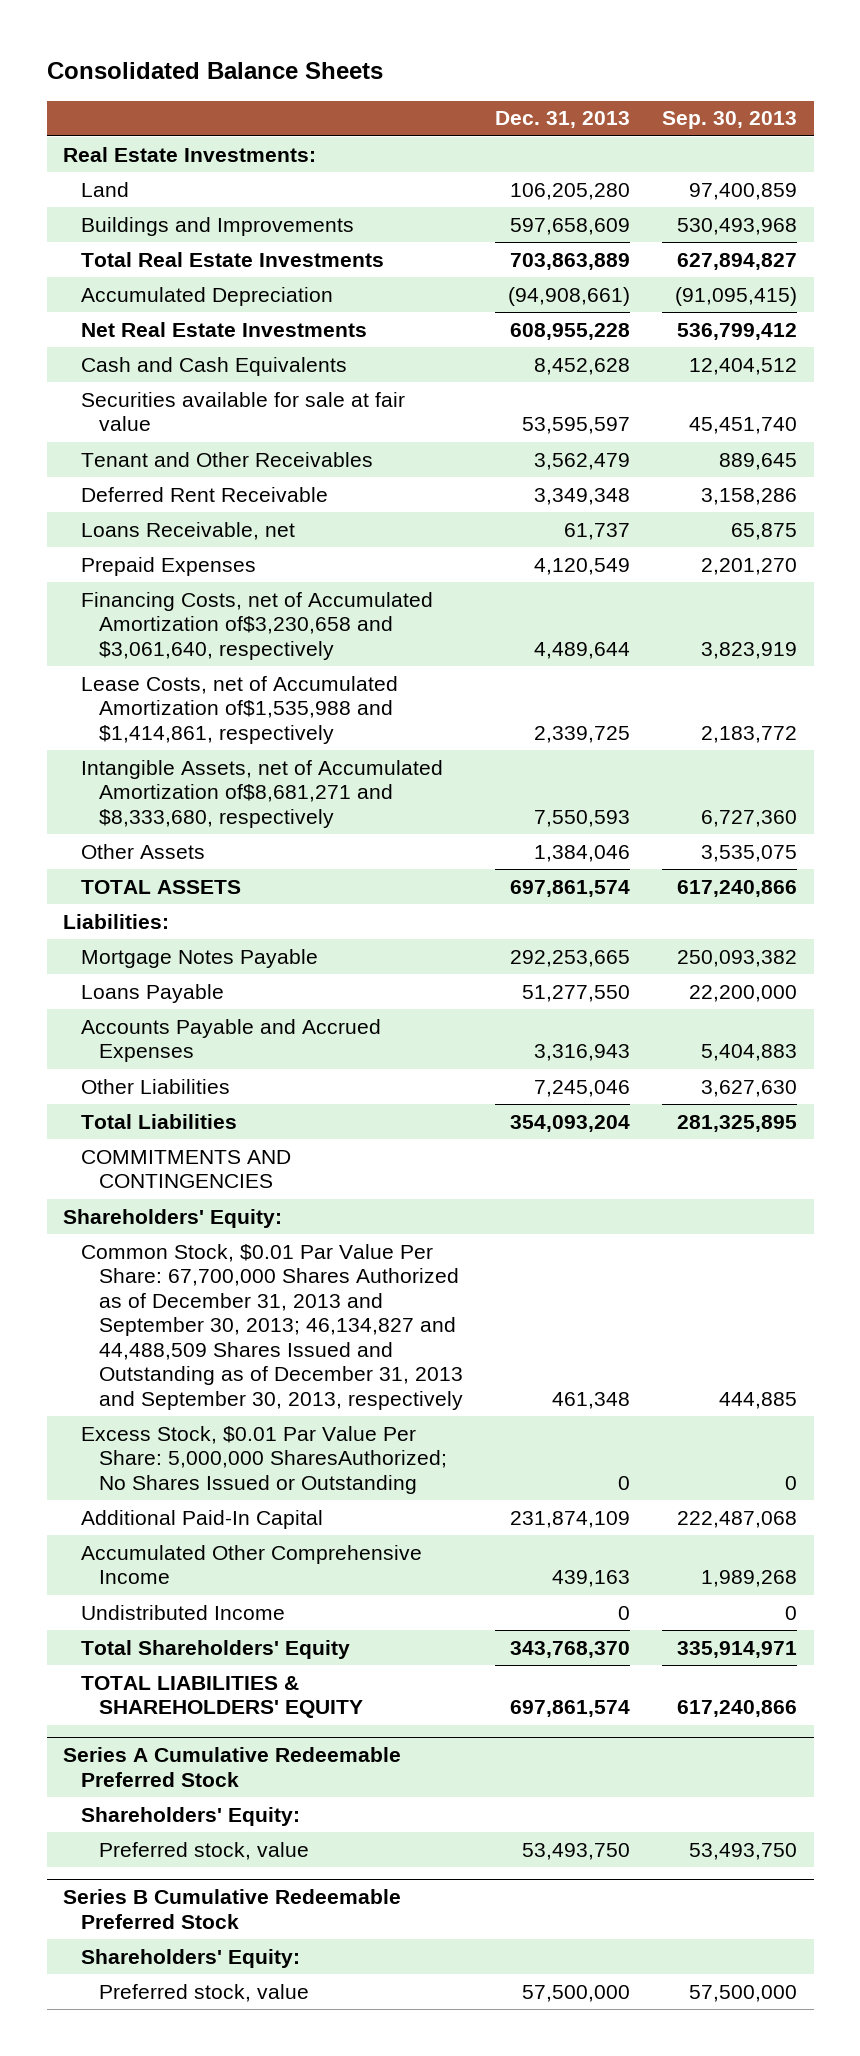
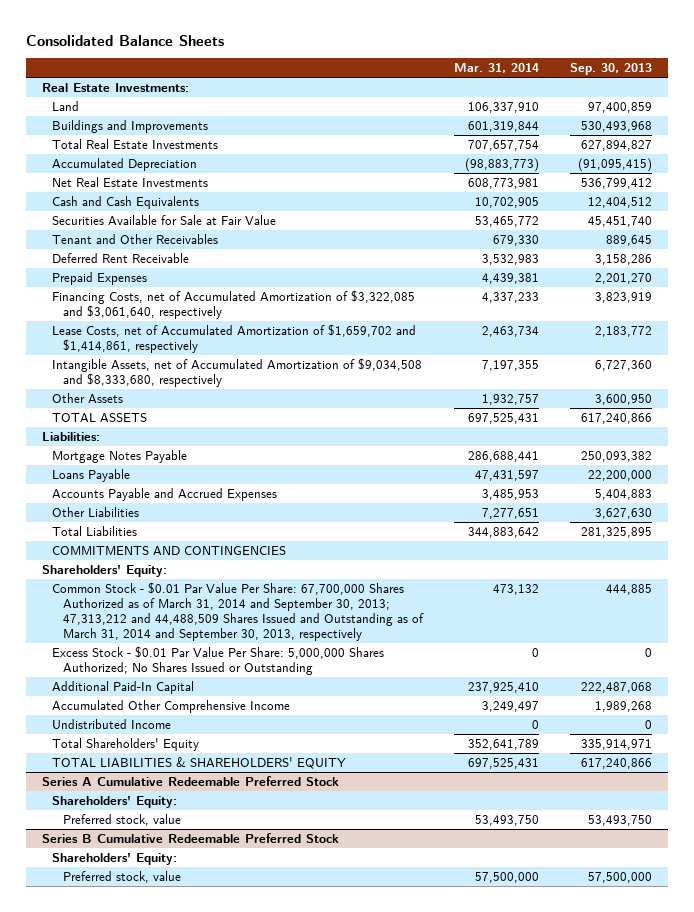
- | Dec. 31, 2013 | Sep. 30, 2013
+ | Mar. 31, 2014 | Sep. 30, 2013
- Securities available for sale at fair value | 53,595,597 | 45,451,740
+ Securities Available for Sale at Fair Value | 53,465,772 | 45,451,740
- Loans Receivable, net | 61,737 | 65,875
- Financing Costs, net of Accumulated Amortization of$3,230,658 and $3,061,640, respectively | 4,489,644 | 3,823,919
- Lease Costs, net of Accumulated Amortization of$1,535,988 and $1,414,861, respectively | 2,339,725 | 2,183,772
- Intangible Assets, net of Accumulated Amortization of$8,681,271 and $8,333,680, respectively | 7,550,593 | 6,727,360
- Other Assets | 1,384,046 | 3,535,075
+ Financing Costs, net of Accumulated Amortization of $3,322,085 and $3,061,640, respectively | 4,337,233 | 3,823,919
+ Lease Costs, net of Accumulated Amortization of $1,659,702 and $1,414,861, respectively | 2,463,734 | 2,183,772
+ Intangible Assets, net of Accumulated Amortization of $9,034,508 and $8,333,680, respectively | 7,197,355 | 6,727,360
+ Other Assets | 1,932,757 | 3,600,950
- Common Stock, $0.01 Par Value Per Share: 67,700,000 Shares Authorized as of December 31, 2013 and September 30, 2013; 46,134,827 and 44,488,509 Shares Issued and Outstanding as of December 31, 2013 and September 30, 2013, respectively | 461,348 | 444,885
- Excess Stock, $0.01 Par Value Per Share: 5,000,000 SharesAuthorized; No Shares Issued or Outstanding | 0 | 0
+ Common Stock - $0.01 Par Value Per Share: 67,700,000 Shares Authorized as of March 31, 2014 and September 30, 2013; 47,313,212 and 44,488,509 Shares Issued and Outstanding as of March 31, 2014 and September 30, 2013, respectively | 473,132 | 444,885
+ Excess Stock - $0.01 Par Value Per Share: 5,000,000 Shares Authorized; No Shares Issued or Outstanding | 0 | 0

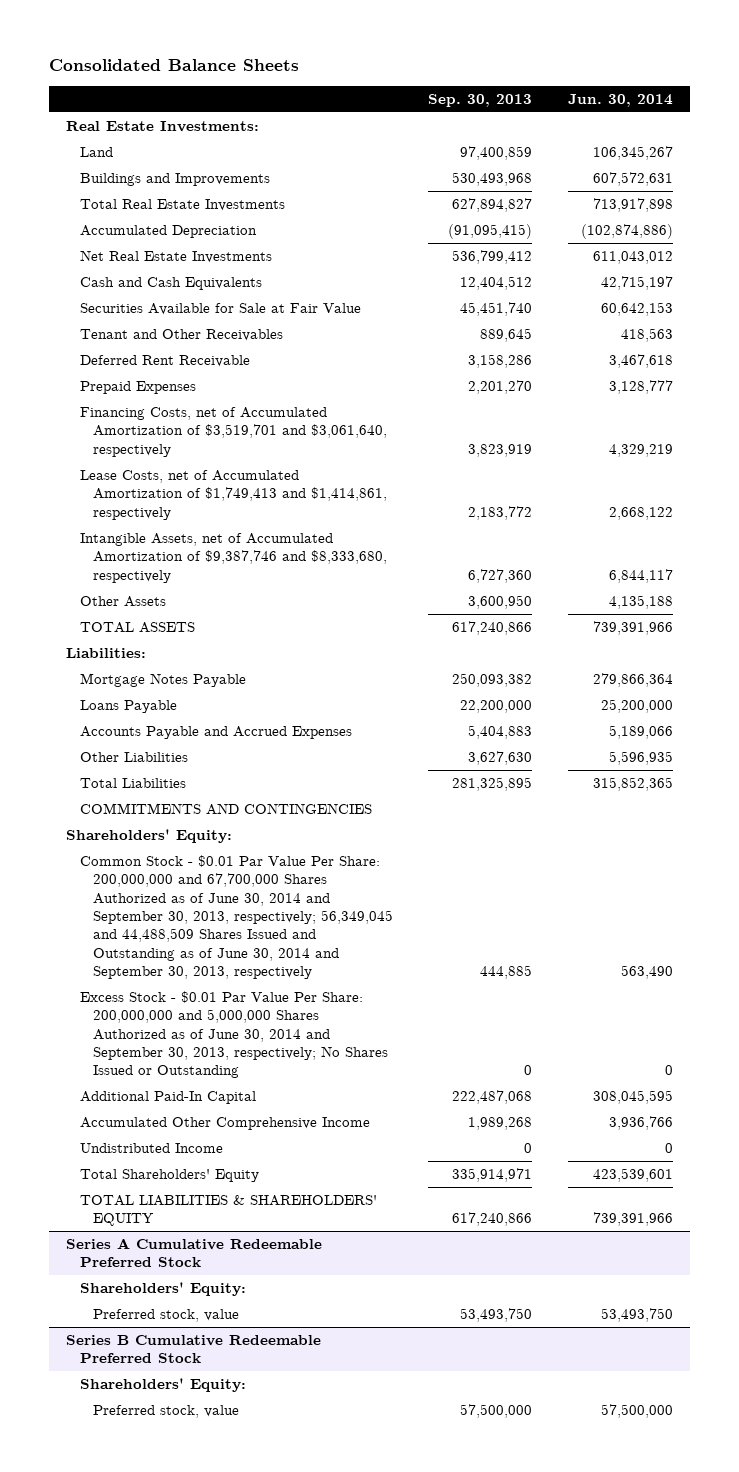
- | Mar. 31, 2014 | Sep. 30, 2013
+ | Sep. 30, 2013 | Jun. 30, 2014
- Financing Costs, net of Accumulated Amortization of $3,322,085 and $3,061,640, respectively | 4,337,233 | 3,823,919
- Lease Costs, net of Accumulated Amortization of $1,659,702 and $1,414,861, respectively | 2,463,734 | 2,183,772
- Intangible Assets, net of Accumulated Amortization of $9,034,508 and $8,333,680, respectively | 7,197,355 | 6,727,360
+ Financing Costs, net of Accumulated Amortization of $3,519,701 and $3,061,640, respectively | 3,823,919 | 4,329,219
+ Lease Costs, net of Accumulated Amortization of $1,749,413 and $1,414,861, respectively | 2,183,772 | 2,668,122
+ Intangible Assets, net of Accumulated Amortization of $9,387,746 and $8,333,680, respectively | 6,727,360 | 6,844,117
- Common Stock - $0.01 Par Value Per Share: 67,700,000 Shares Authorized as of March 31, 2014 and September 30, 2013; 47,313,212 and 44,488,509 Shares Issued and Outstanding as of March 31, 2014 and September 30, 2013, respectively | 473,132 | 444,885
- Excess Stock - $0.01 Par Value Per Share: 5,000,000 Shares Authorized; No Shares Issued or Outstanding | 0 | 0
+ Common Stock - $0.01 Par Value Per Share: 200,000,000 and 67,700,000 Shares Authorized as of June 30, 2014 and September 30, 2013, respectively; 56,349,045 and 44,488,509 Shares Issued and Outstanding as of June 30, 2014 and September 30, 2013, respectively | 444,885 | 563,490
+ Excess Stock - $0.01 Par Value Per Share: 200,000,000 and 5,000,000 Shares Authorized as of June 30, 2014 and September 30, 2013, respectively; No Shares Issued or Outstanding | 0 | 0

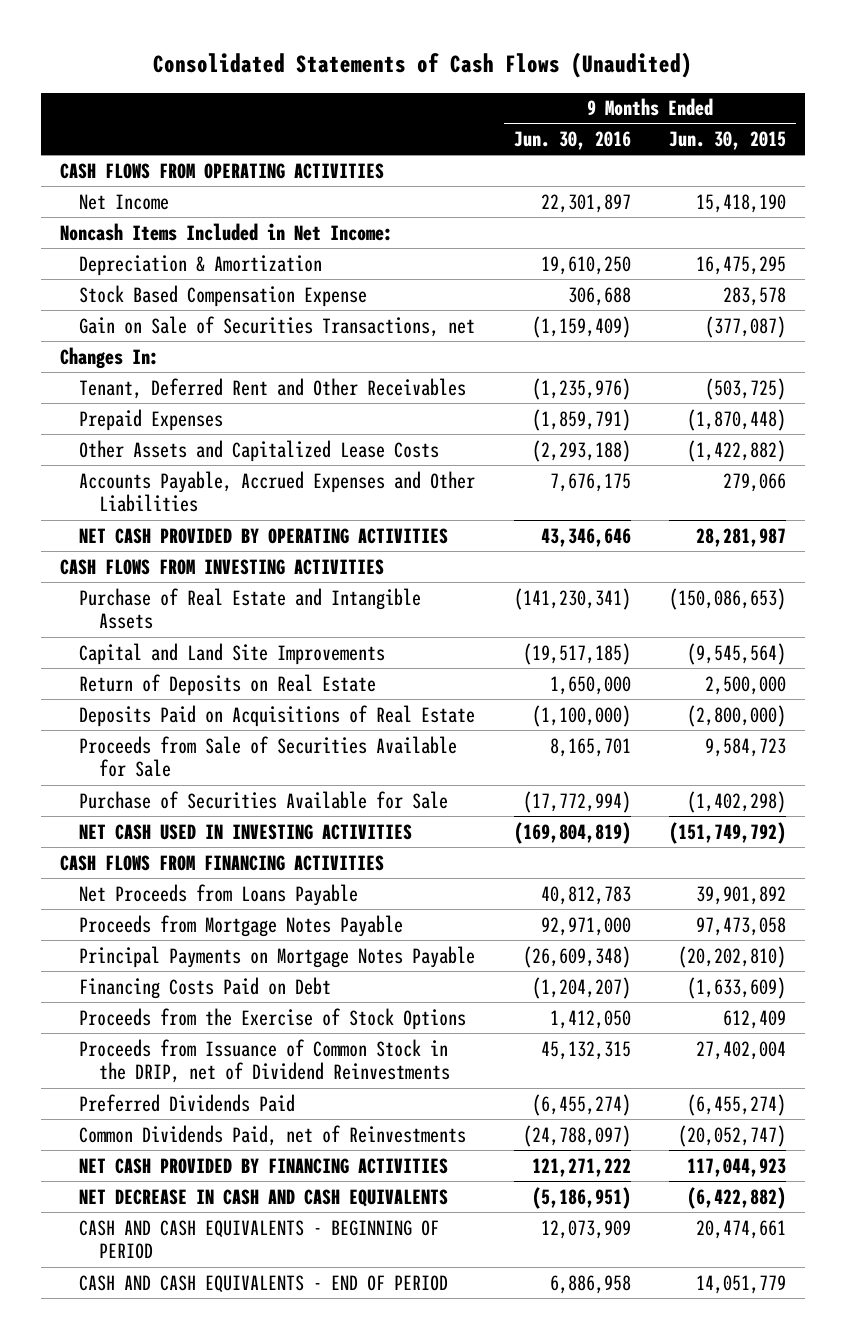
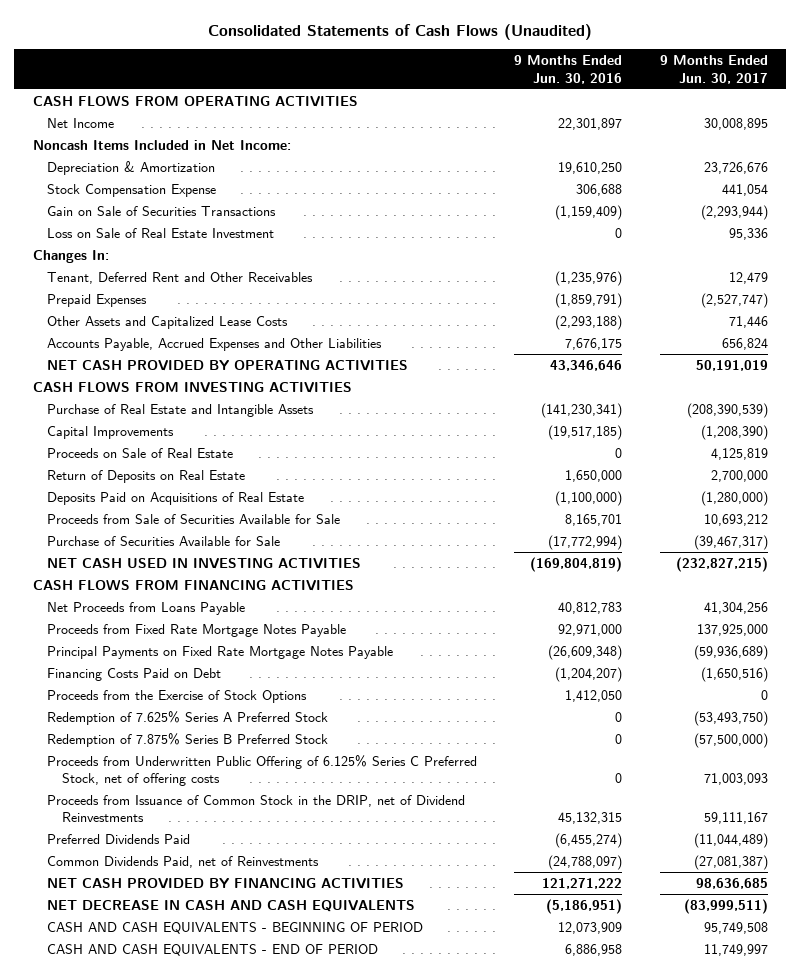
- | 9 Months Ended Jun. 30, 2016 | 9 Months Ended Jun. 30, 2015
+ | 9 Months Ended Jun. 30, 2016 | 9 Months Ended Jun. 30, 2017
- Stock Based Compensation Expense | 306,688 | 283,578
- Gain on Sale of Securities Transactions, net | (1,159,409) | (377,087)
+ Stock Compensation Expense | 306,688 | 441,054
+ Gain on Sale of Securities Transactions | (1,159,409) | (2,293,944)
+ Loss on Sale of Real Estate Investment | 0 | 95,336
- Capital and Land Site Improvements | (19,517,185) | (9,545,564)
+ Capital Improvements | (19,517,185) | (1,208,390)
+ Proceeds on Sale of Real Estate | 0 | 4,125,819
- Proceeds from Mortgage Notes Payable | 92,971,000 | 97,473,058
- Principal Payments on Mortgage Notes Payable | (26,609,348) | (20,202,810)
+ Proceeds from Fixed Rate Mortgage Notes Payable | 92,971,000 | 137,925,000
+ Principal Payments on Fixed Rate Mortgage Notes Payable | (26,609,348) | (59,936,689)
+ Redemption of 7.625% Series A Preferred Stock | 0 | (53,493,750)
+ Redemption of 7.875% Series B Preferred Stock | 0 | (57,500,000)
+ Proceeds from Underwritten Public Offering of 6.125% Series C Preferred Stock, net of offering costs | 0 | 71,003,093

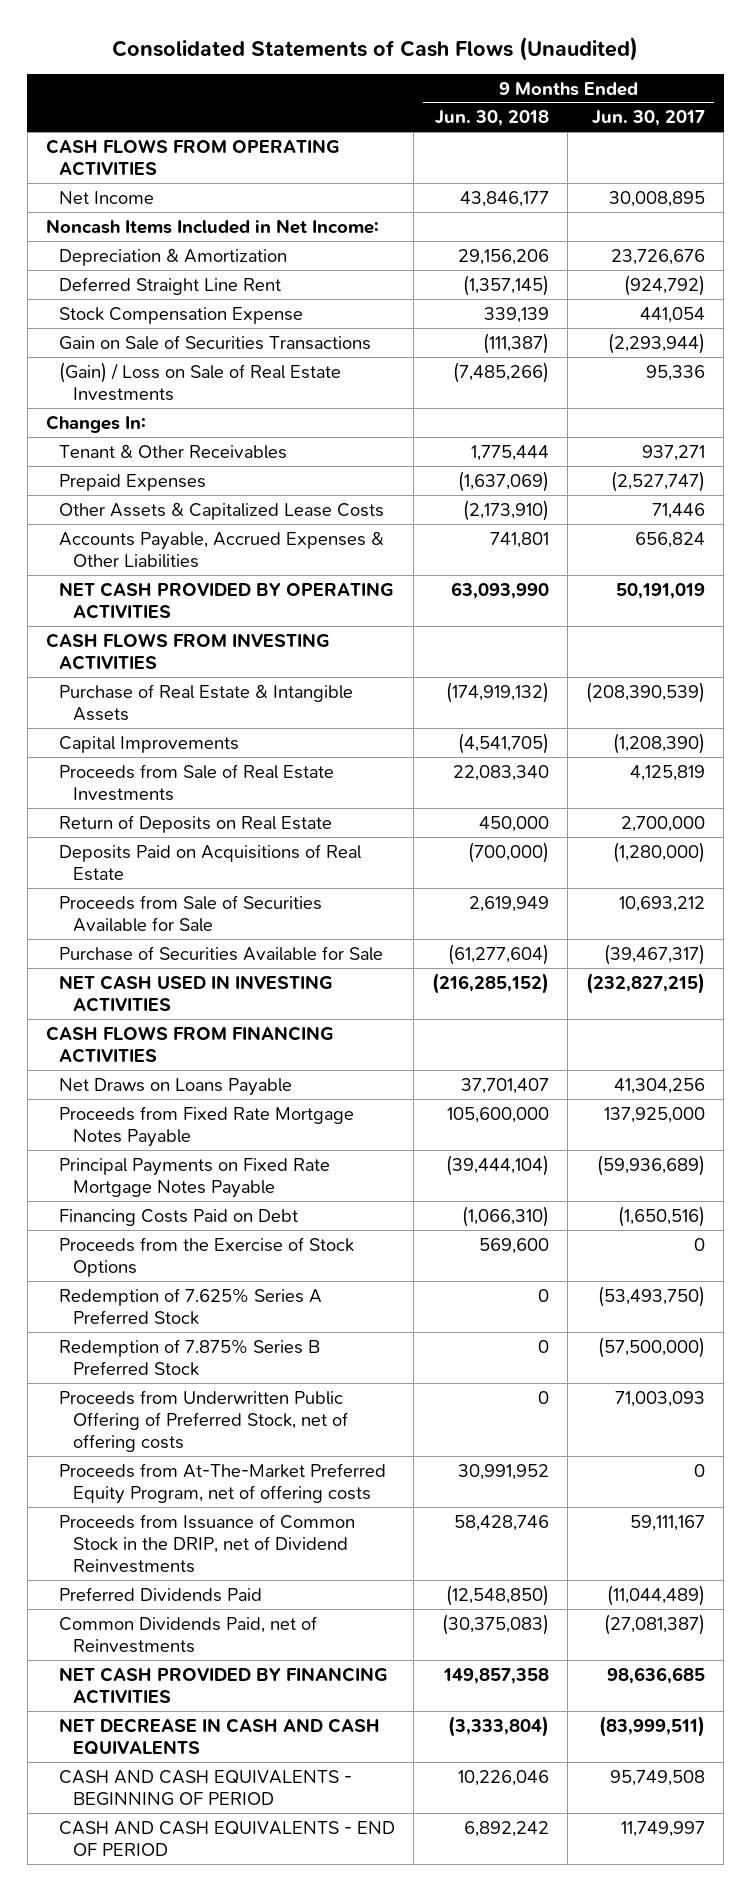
- | 9 Months Ended Jun. 30, 2016 | 9 Months Ended Jun. 30, 2017
+ | 9 Months Ended Jun. 30, 2018 | 9 Months Ended Jun. 30, 2017
+ Deferred Straight Line Rent | (1,357,145) | (924,792)
- Loss on Sale of Real Estate Investment | 0 | 95,336
+ (Gain) / Loss on Sale of Real Estate Investments | (7,485,266) | 95,336
- Tenant, Deferred Rent and Other Receivables | (1,235,976) | 12,479
+ Tenant & Other Receivables | 1,775,444 | 937,271
- Other Assets and Capitalized Lease Costs | (2,293,188) | 71,446
- Accounts Payable, Accrued Expenses and Other Liabilities | 7,676,175 | 656,824
+ Other Assets & Capitalized Lease Costs | (2,173,910) | 71,446
+ Accounts Payable, Accrued Expenses & Other Liabilities | 741,801 | 656,824
- Purchase of Real Estate and Intangible Assets | (141,230,341) | (208,390,539)
+ Purchase of Real Estate & Intangible Assets | (174,919,132) | (208,390,539)
- Proceeds on Sale of Real Estate | 0 | 4,125,819
+ Proceeds from Sale of Real Estate Investments | 22,083,340 | 4,125,819
- Net Proceeds from Loans Payable | 40,812,783 | 41,304,256
+ Net Draws on Loans Payable | 37,701,407 | 41,304,256
- Proceeds from Underwritten Public Offering of 6.125% Series C Preferred Stock, net of offering costs | 0 | 71,003,093
+ Proceeds from Underwritten Public Offering of Preferred Stock, net of offering costs | 0 | 71,003,093
+ Proceeds from At-The-Market Preferred Equity Program, net of offering costs | 30,991,952 | 0

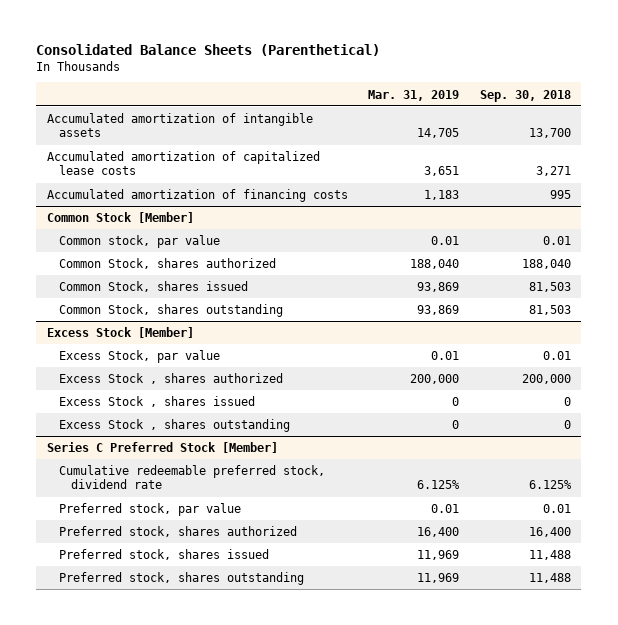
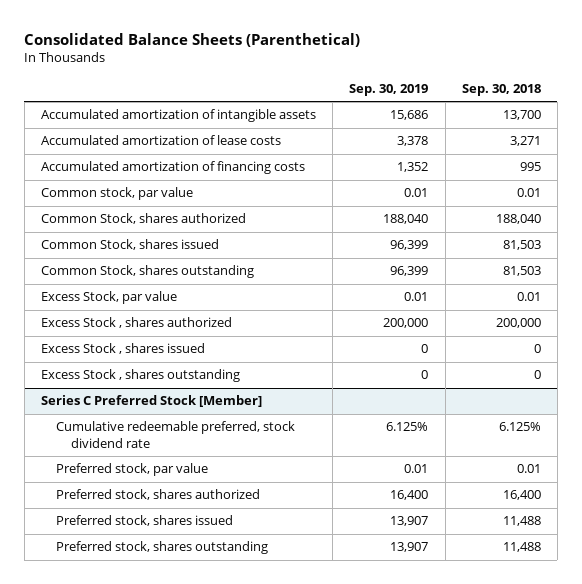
- | Mar. 31, 2019 | Sep. 30, 2018
+ | Sep. 30, 2019 | Sep. 30, 2018
- Accumulated amortization of capitalized lease costs | 3,651 | 3,271
+ Accumulated amortization of lease costs | 3,378 | 3,271
- Common Stock [Member]
- Excess Stock [Member]
@ Series C Preferred Stock [Member]
- Cumulative redeemable preferred stock, dividend rate | 6.125% | 6.125%
+ Cumulative redeemable preferred, stock dividend rate | 6.125% | 6.125%

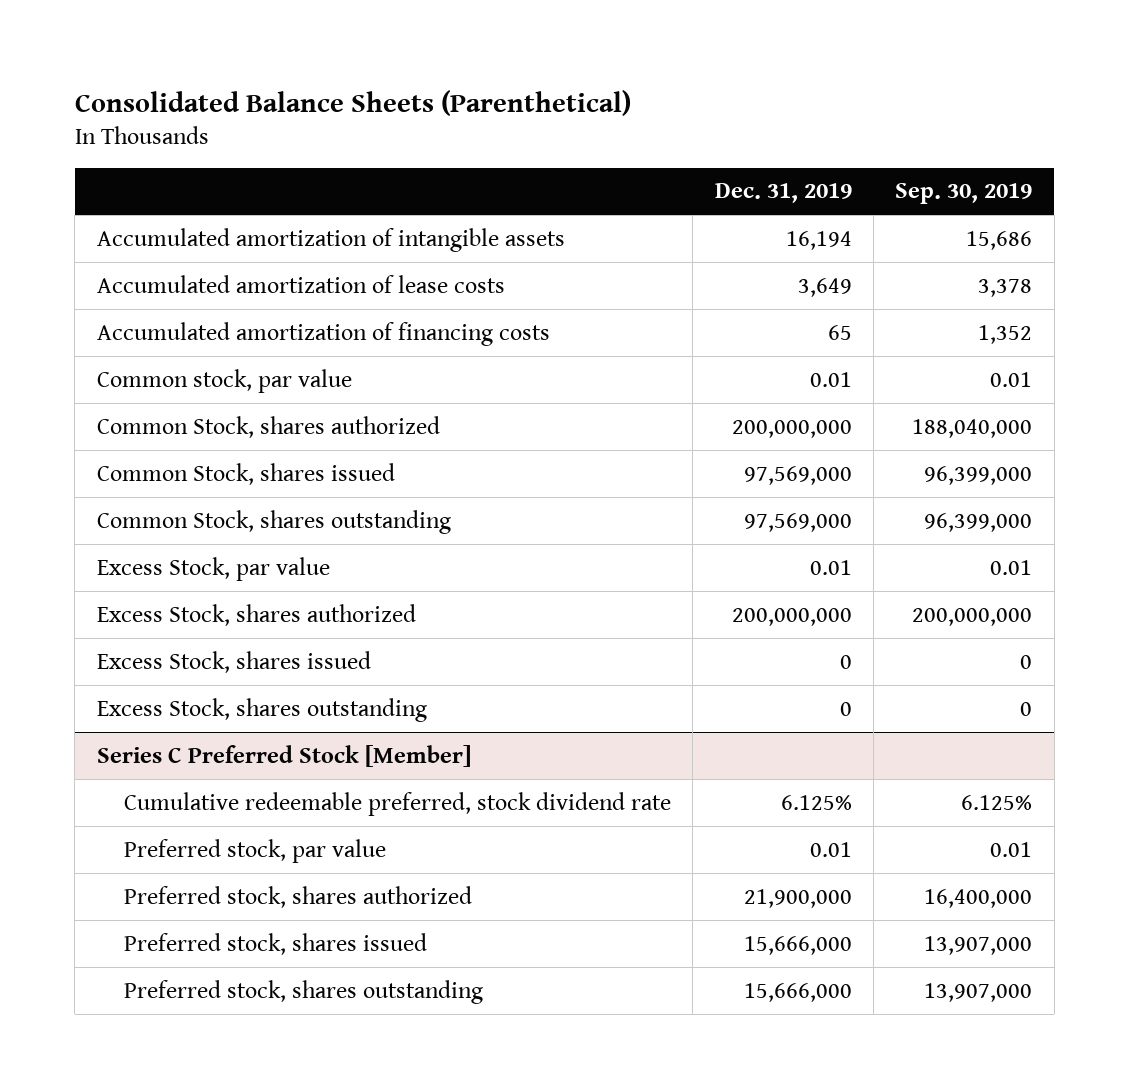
- | Sep. 30, 2019 | Sep. 30, 2018
+ | Dec. 31, 2019 | Sep. 30, 2019
- Common Stock, shares authorized | 188,040 | 188,040
- Common Stock, shares issued | 96,399 | 81,503
- Common Stock, shares outstanding | 96,399 | 81,503
+ Common Stock, shares authorized | 200,000,000 | 188,040,000
+ Common Stock, shares issued | 97,569,000 | 96,399,000
+ Common Stock, shares outstanding | 97,569,000 | 96,399,000
- Excess Stock , shares authorized | 200,000 | 200,000
- Excess Stock , shares issued | 0 | 0
- Excess Stock , shares outstanding | 0 | 0
+ Excess Stock, shares authorized | 200,000,000 | 200,000,000
+ Excess Stock, shares issued | 0 | 0
+ Excess Stock, shares outstanding | 0 | 0
@ Series C Preferred Stock [Member]
- Preferred stock, shares authorized | 16,400 | 16,400
- Preferred stock, shares issued | 13,907 | 11,488
- Preferred stock, shares outstanding | 13,907 | 11,488
+ Preferred stock, shares authorized | 21,900,000 | 16,400,000
+ Preferred stock, shares issued | 15,666,000 | 13,907,000
+ Preferred stock, shares outstanding | 15,666,000 | 13,907,000

